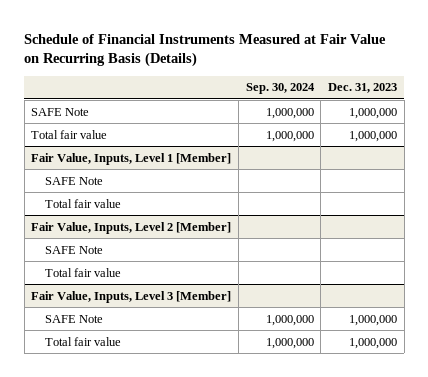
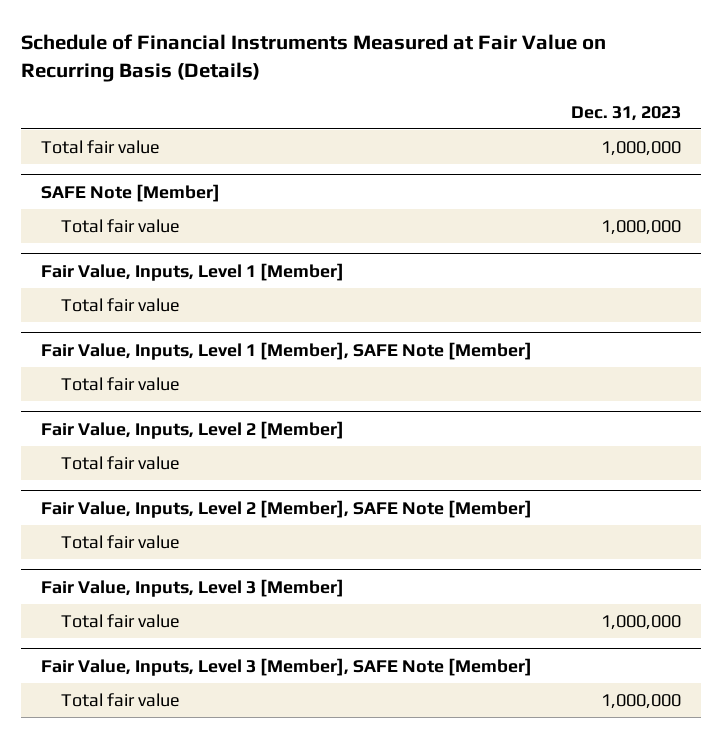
- | Sep. 30, 2024 | Dec. 31, 2023
+ | Dec. 31, 2023
- SAFE Note | 1,000,000 | 1,000,000
+ SAFE Note [Member]
+ Total fair value | 1,000,000
@ Fair Value, Inputs, Level 1 [Member]
- SAFE Note
+ Fair Value, Inputs, Level 1 [Member], SAFE Note [Member]
+ Total fair value
@ Fair Value, Inputs, Level 2 [Member]
- SAFE Note
+ Fair Value, Inputs, Level 2 [Member], SAFE Note [Member]
+ Total fair value
@ Fair Value, Inputs, Level 3 [Member]
- SAFE Note | 1,000,000 | 1,000,000
+ Fair Value, Inputs, Level 3 [Member], SAFE Note [Member]
+ Total fair value | 1,000,000

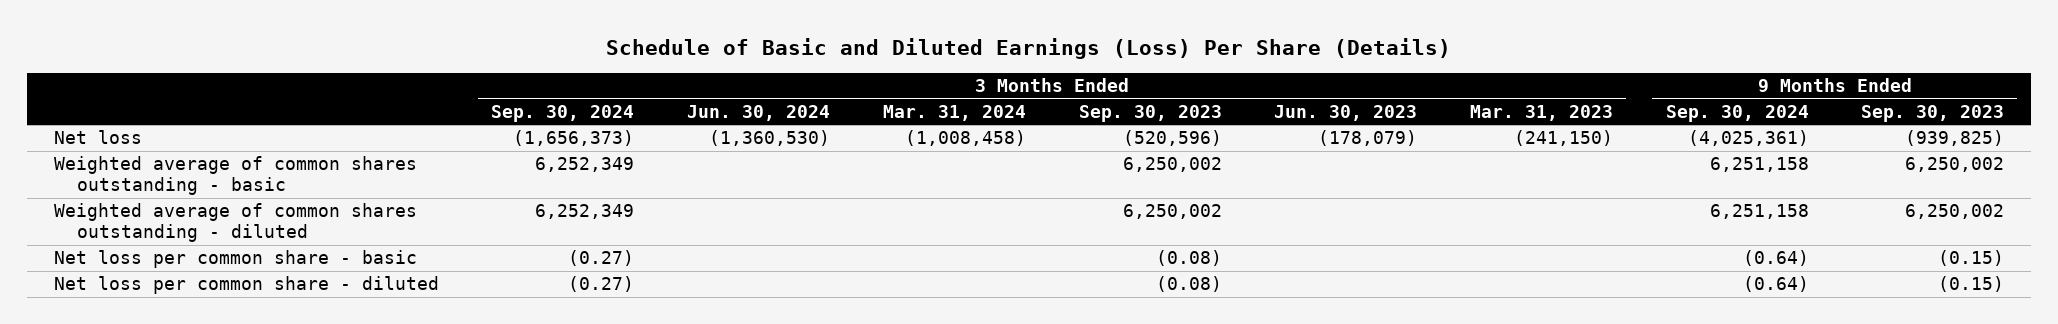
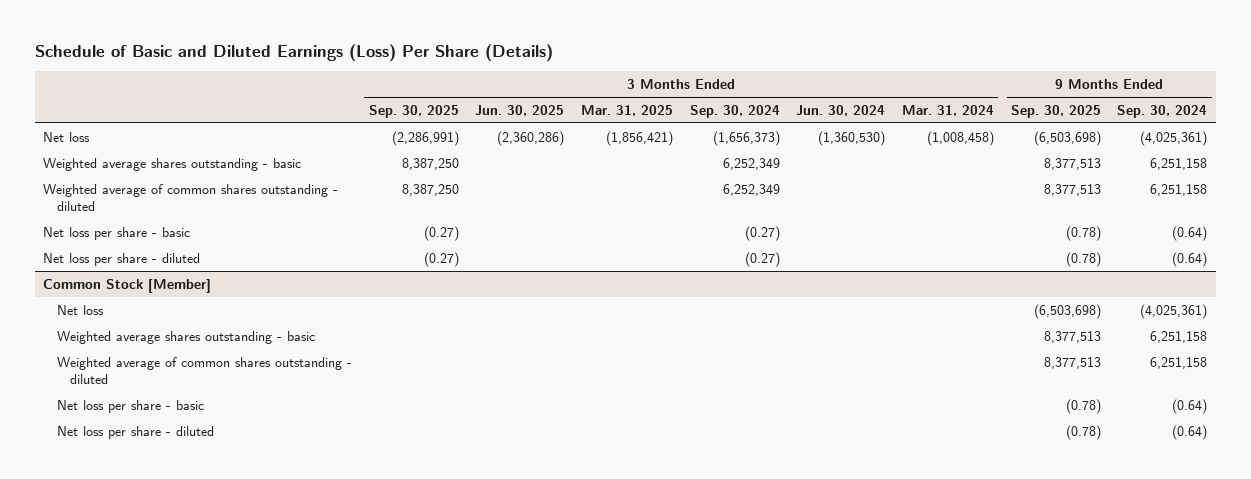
- | 3 Months Ended Sep. 30, 2024 | 3 Months Ended Jun. 30, 2024 | 3 Months Ended Mar. 31, 2024 | 3 Months Ended Sep. 30, 2023 | 3 Months Ended Jun. 30, 2023 | 3 Months Ended Mar. 31, 2023 | 9 Months Ended Sep. 30, 2024 | 9 Months Ended Sep. 30, 2023
+ | 3 Months Ended Sep. 30, 2025 | 3 Months Ended Jun. 30, 2025 | 3 Months Ended Mar. 31, 2025 | 3 Months Ended Sep. 30, 2024 | 3 Months Ended Jun. 30, 2024 | 3 Months Ended Mar. 31, 2024 | 9 Months Ended Sep. 30, 2025 | 9 Months Ended Sep. 30, 2024
- Weighted average of common shares outstanding - basic | 6,252,349 | | | 6,250,002 | | | 6,251,158 | 6,250,002
+ Weighted average shares outstanding - basic | 8,387,250 | | | 6,252,349 | | | 8,377,513 | 6,251,158
- Net loss per common share - basic | (0.27) | | | (0.08) | | | (0.64) | (0.15)
- Net loss per common share - diluted | (0.27) | | | (0.08) | | | (0.64) | (0.15)
+ Net loss per share - basic | (0.27) | | | (0.27) | | | (0.78) | (0.64)
+ Net loss per share - diluted | (0.27) | | | (0.27) | | | (0.78) | (0.64)
+ Common Stock [Member]
+ Net loss | | | | | | | (6,503,698) | (4,025,361)
+ Weighted average shares outstanding - basic | | | | | | | 8,377,513 | 6,251,158
+ Weighted average of common shares outstanding - diluted | | | | | | | 8,377,513 | 6,251,158
+ Net loss per share - basic | | | | | | | (0.78) | (0.64)
+ Net loss per share - diluted | | | | | | | (0.78) | (0.64)

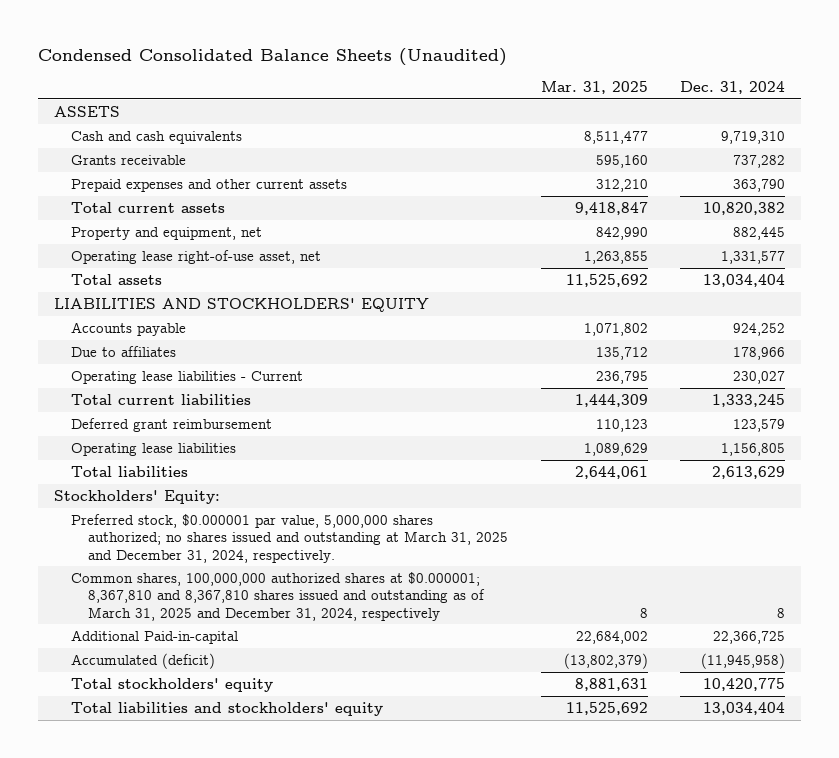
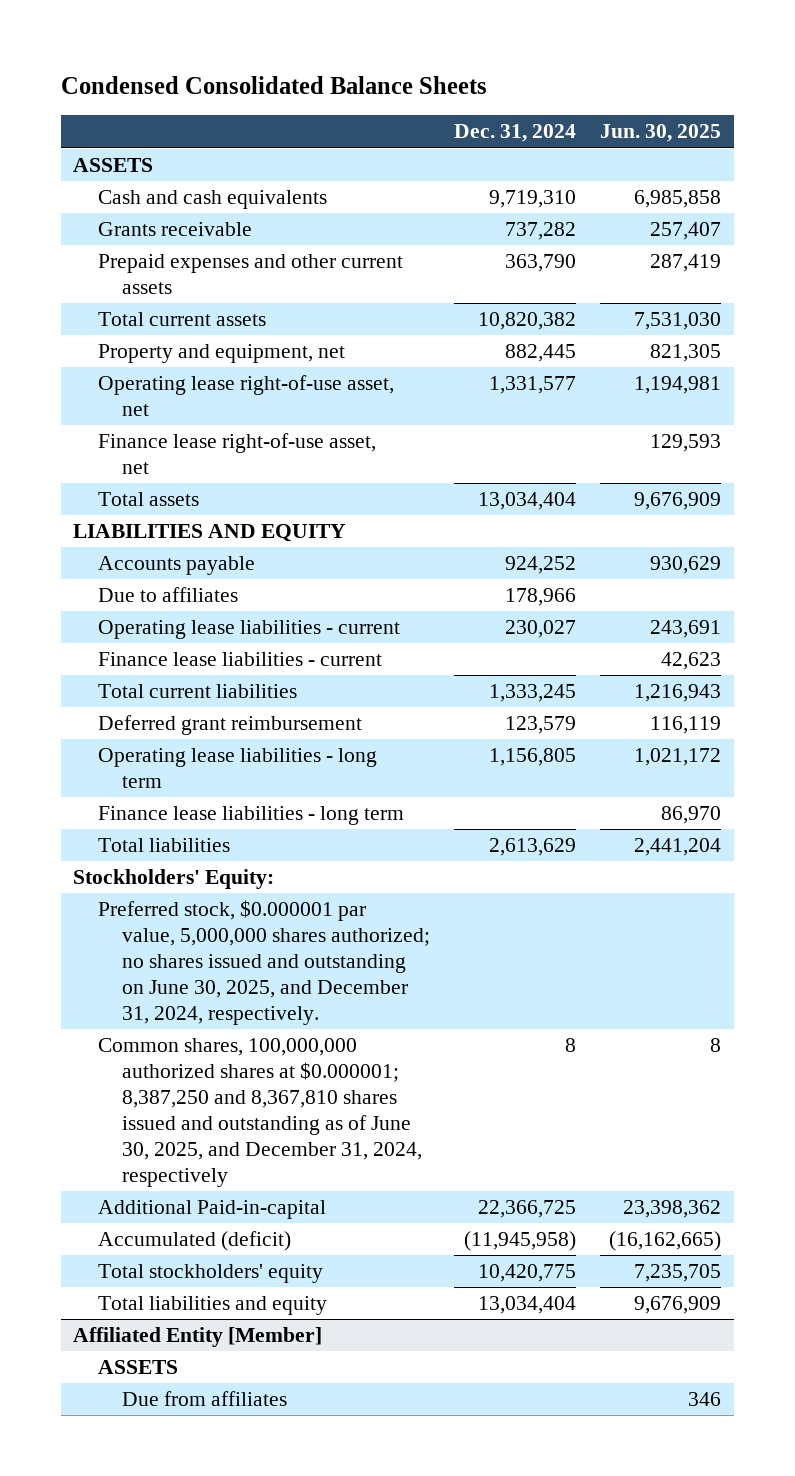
- Condensed Consolidated Balance Sheets (Unaudited)
+ Condensed Consolidated Balance Sheets
- | Mar. 31, 2025 | Dec. 31, 2024
+ | Dec. 31, 2024 | Jun. 30, 2025
+ Finance lease right-of-use asset, net | | 129,593
- LIABILITIES AND STOCKHOLDERS' EQUITY
+ LIABILITIES AND EQUITY
- Operating lease liabilities - Current | 236,795 | 230,027
+ Operating lease liabilities - current | 230,027 | 243,691
+ Finance lease liabilities - current | | 42,623
- Operating lease liabilities | 1,089,629 | 1,156,805
+ Operating lease liabilities - long term | 1,156,805 | 1,021,172
+ Finance lease liabilities - long term | | 86,970
- Preferred stock, $0.000001 par value, 5,000,000 shares authorized; no shares issued and outstanding at March 31, 2025 and December 31, 2024, respectively.
- Common shares, 100,000,000 authorized shares at $0.000001; 8,367,810 and 8,367,810 shares issued and outstanding as of March 31, 2025 and December 31, 2024, respectively | 8 | 8
+ Preferred stock, $0.000001 par value, 5,000,000 shares authorized; no shares issued and outstanding on June 30, 2025, and December 31, 2024, respectively.
+ Common shares, 100,000,000 authorized shares at $0.000001; 8,387,250 and 8,367,810 shares issued and outstanding as of June 30, 2025, and December 31, 2024, respectively | 8 | 8
- Total liabilities and stockholders' equity | 11,525,692 | 13,034,404
+ Total liabilities and equity | 13,034,404 | 9,676,909
+ Affiliated Entity [Member]
+ ASSETS
+ Due from affiliates | | 346

